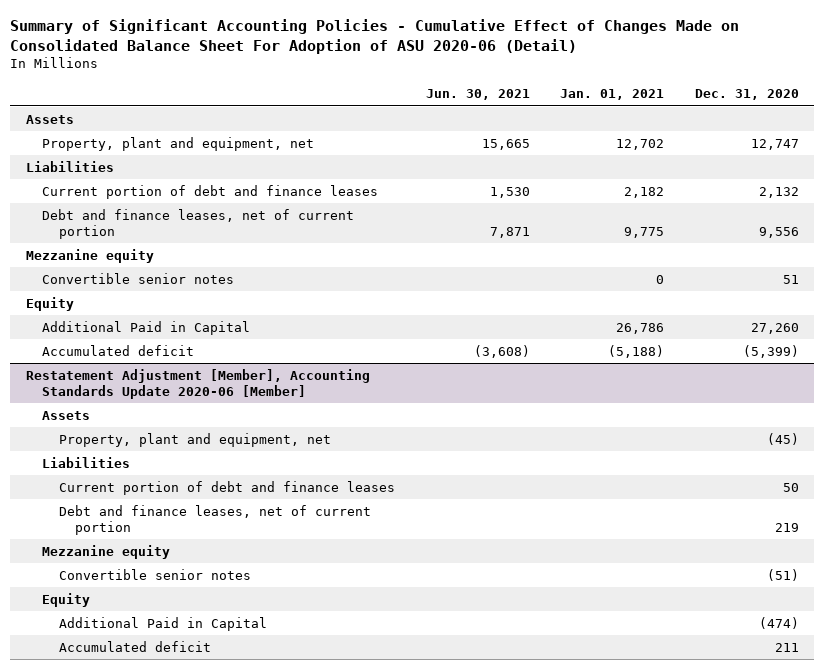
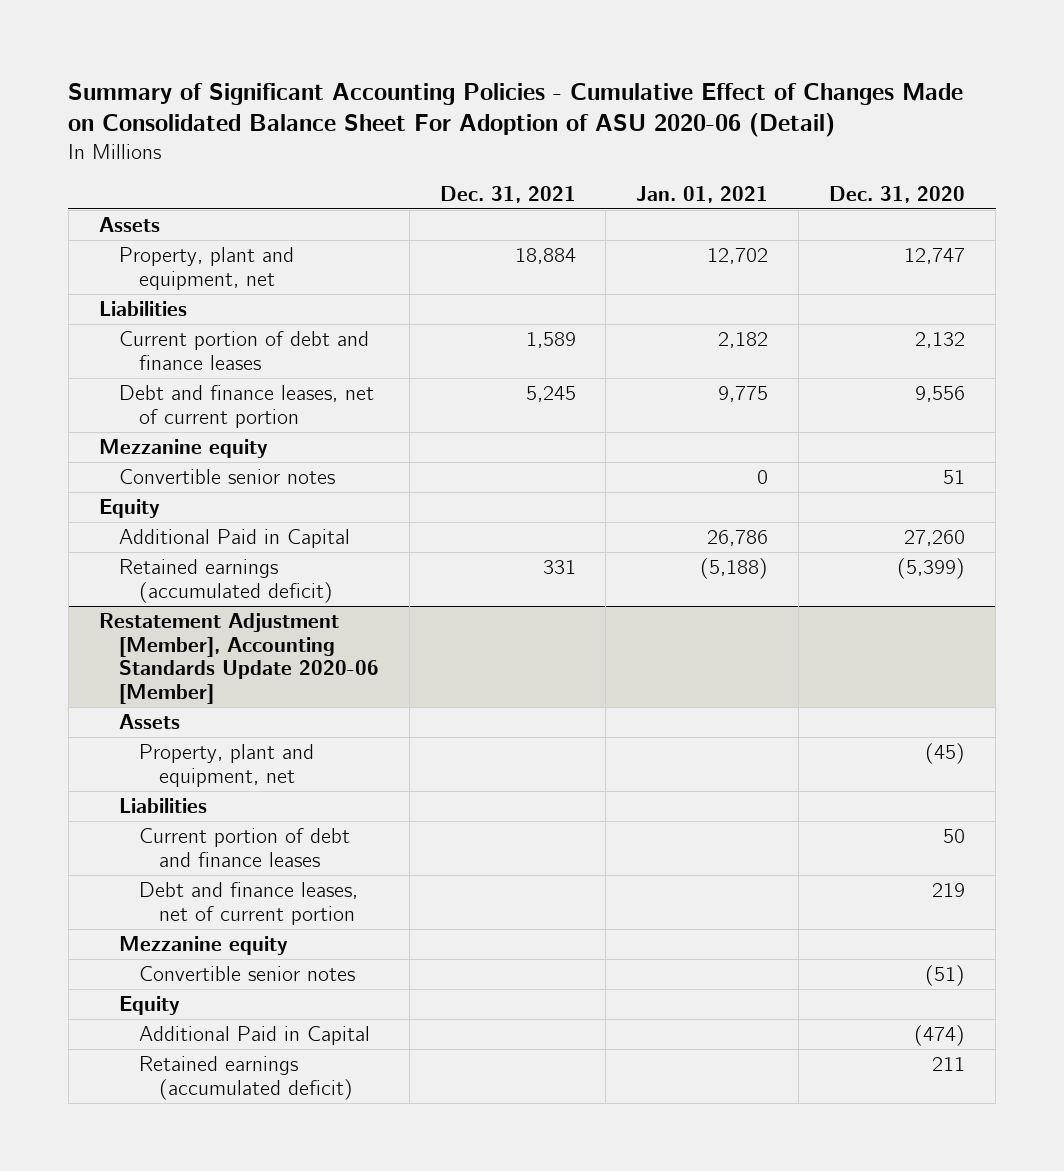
- | Jun. 30, 2021 | Jan. 01, 2021 | Dec. 31, 2020
+ | Dec. 31, 2021 | Jan. 01, 2021 | Dec. 31, 2020
- Accumulated deficit | (3,608) | (5,188) | (5,399)
+ Retained earnings (accumulated deficit) | 331 | (5,188) | (5,399)
@ Restatement Adjustment [Member], Accounting Standards Update 2020-06 [Member]
- Accumulated deficit | | | 211
+ Retained earnings (accumulated deficit) | | | 211

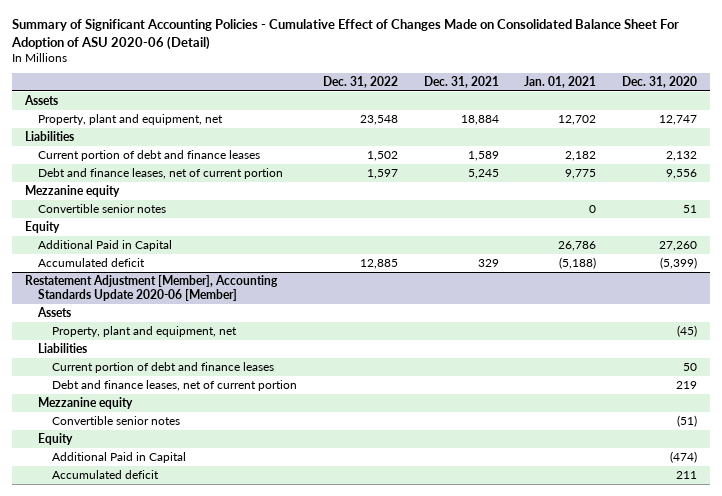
- | Dec. 31, 2021 | Jan. 01, 2021 | Dec. 31, 2020
+ | Dec. 31, 2022 | Dec. 31, 2021 | Jan. 01, 2021 | Dec. 31, 2020
- Retained earnings (accumulated deficit) | 331 | (5,188) | (5,399)
+ Accumulated deficit | 12,885 | 329 | (5,188) | (5,399)
@ Restatement Adjustment [Member], Accounting Standards Update 2020-06 [Member]
- Retained earnings (accumulated deficit) | | | 211
+ Accumulated deficit | | | | 211

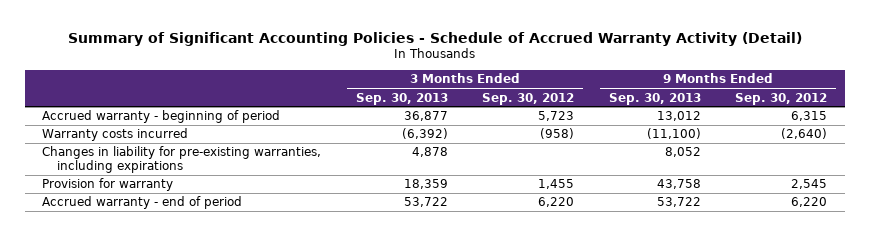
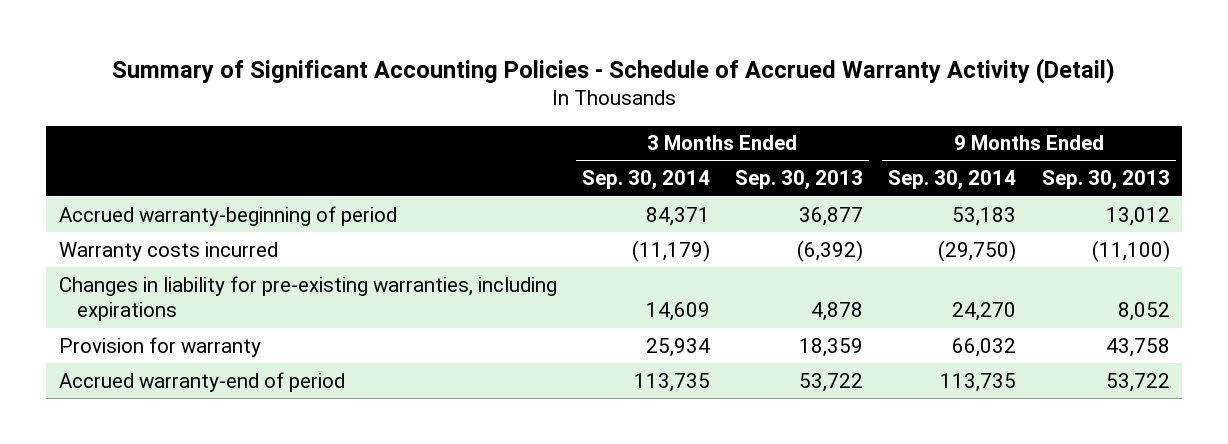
- | 3 Months Ended Sep. 30, 2013 | 3 Months Ended Sep. 30, 2012 | 9 Months Ended Sep. 30, 2013 | 9 Months Ended Sep. 30, 2012
+ | 3 Months Ended Sep. 30, 2014 | 3 Months Ended Sep. 30, 2013 | 9 Months Ended Sep. 30, 2014 | 9 Months Ended Sep. 30, 2013
- Accrued warranty - beginning of period | 36,877 | 5,723 | 13,012 | 6,315
+ Accrued warranty-beginning of period | 84,371 | 36,877 | 53,183 | 13,012
- Accrued warranty - end of period | 53,722 | 6,220 | 53,722 | 6,220
+ Accrued warranty-end of period | 113,735 | 53,722 | 113,735 | 53,722

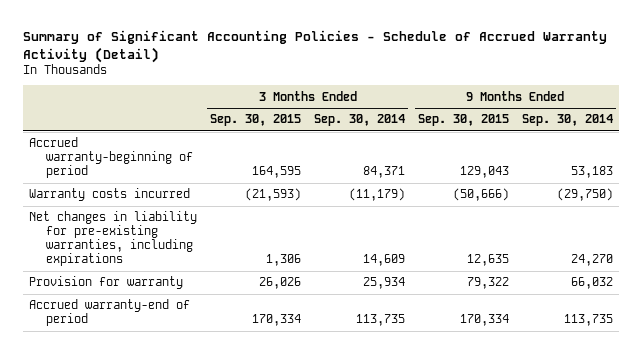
- | 3 Months Ended Sep. 30, 2014 | 3 Months Ended Sep. 30, 2013 | 9 Months Ended Sep. 30, 2014 | 9 Months Ended Sep. 30, 2013
+ | 3 Months Ended Sep. 30, 2015 | 3 Months Ended Sep. 30, 2014 | 9 Months Ended Sep. 30, 2015 | 9 Months Ended Sep. 30, 2014
- Changes in liability for pre-existing warranties, including expirations | 14,609 | 4,878 | 24,270 | 8,052
+ Net changes in liability for pre-existing warranties, including expirations | 1,306 | 14,609 | 12,635 | 24,270

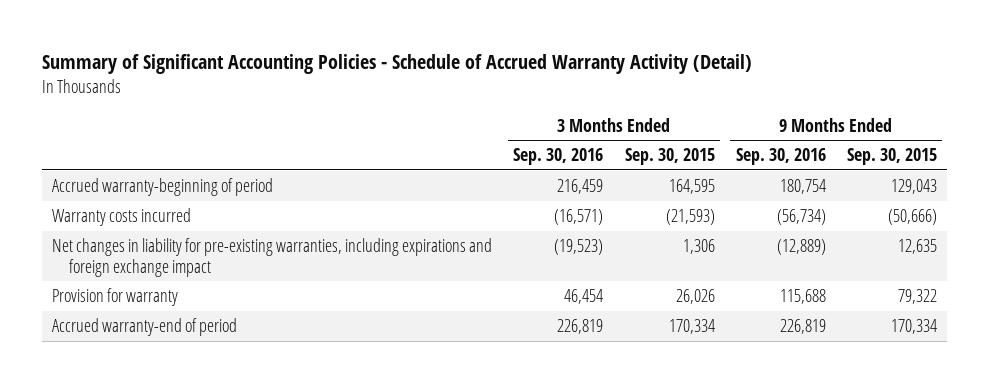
- | 3 Months Ended Sep. 30, 2015 | 3 Months Ended Sep. 30, 2014 | 9 Months Ended Sep. 30, 2015 | 9 Months Ended Sep. 30, 2014
+ | 3 Months Ended Sep. 30, 2016 | 3 Months Ended Sep. 30, 2015 | 9 Months Ended Sep. 30, 2016 | 9 Months Ended Sep. 30, 2015
- Net changes in liability for pre-existing warranties, including expirations | 1,306 | 14,609 | 12,635 | 24,270
+ Net changes in liability for pre-existing warranties, including expirations and foreign exchange impact | (19,523) | 1,306 | (12,889) | 12,635

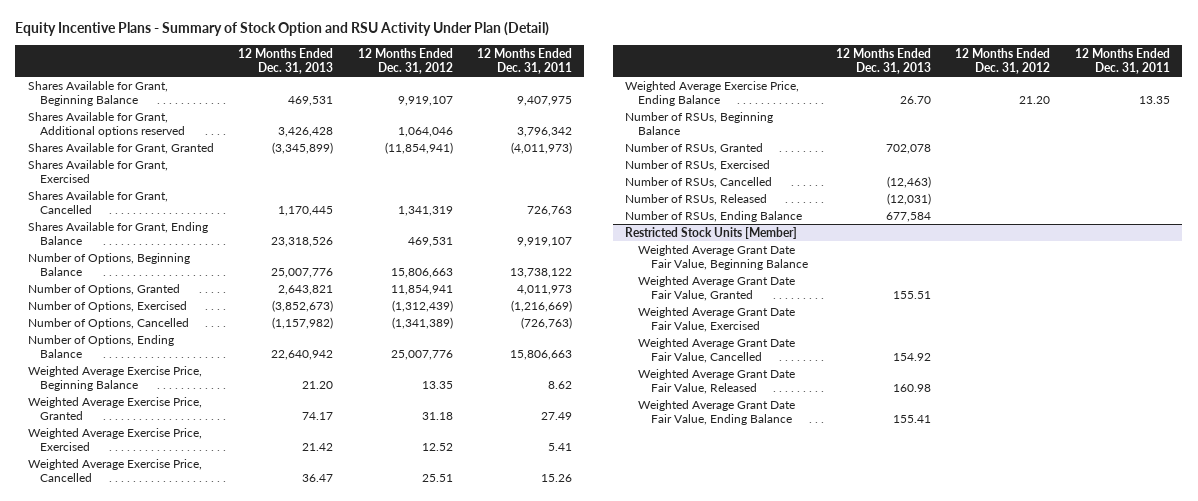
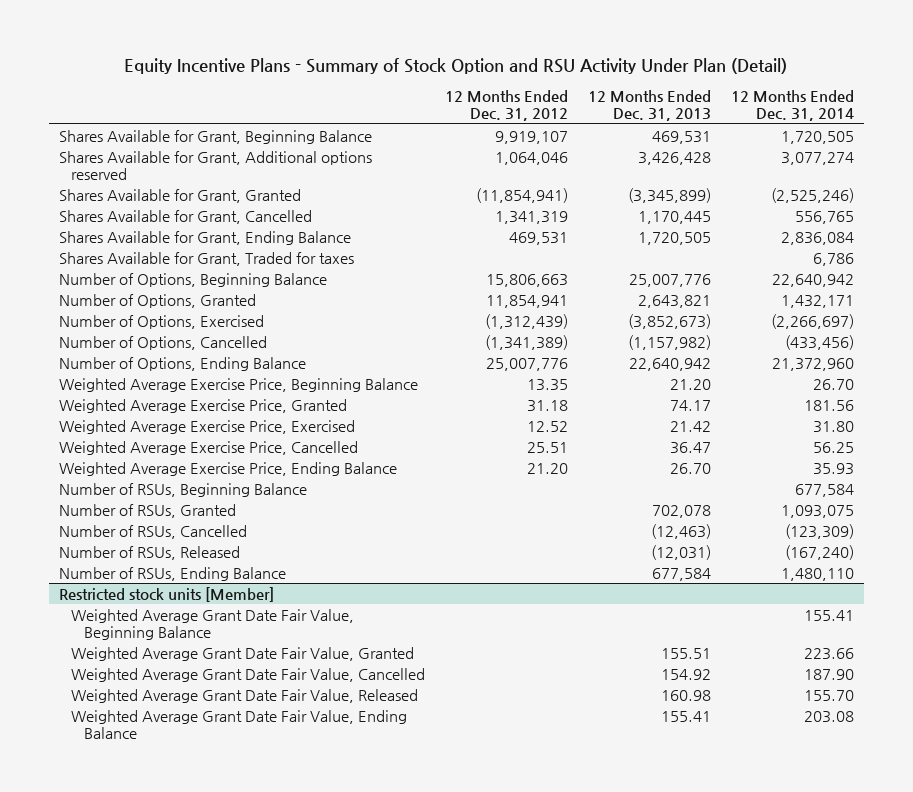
- | 12 Months Ended Dec. 31, 2013 | 12 Months Ended Dec. 31, 2012 | 12 Months Ended Dec. 31, 2011
+ | 12 Months Ended Dec. 31, 2012 | 12 Months Ended Dec. 31, 2013 | 12 Months Ended Dec. 31, 2014
- Shares Available for Grant, Exercised
- Shares Available for Grant, Ending Balance | 23,318,526 | 469,531 | 9,919,107
+ Shares Available for Grant, Ending Balance | 469,531 | 1,720,505 | 2,836,084
+ Shares Available for Grant, Traded for taxes | | | 6,786
- Number of RSUs, Exercised
- Restricted Stock Units [Member]
+ Restricted stock units [Member]
- Weighted Average Grant Date Fair Value, Exercised

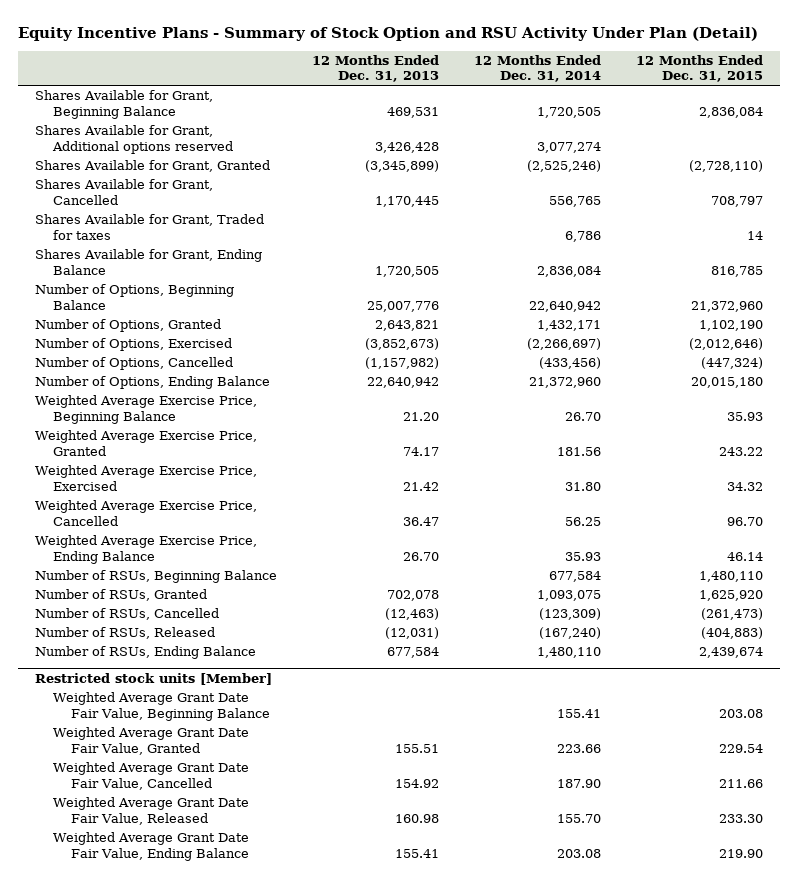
- | 12 Months Ended Dec. 31, 2012 | 12 Months Ended Dec. 31, 2013 | 12 Months Ended Dec. 31, 2014
+ | 12 Months Ended Dec. 31, 2013 | 12 Months Ended Dec. 31, 2014 | 12 Months Ended Dec. 31, 2015
moved down: Shares Available for Grant, Ending Balance | 1,720,505 | 2,836,084 | 816,785

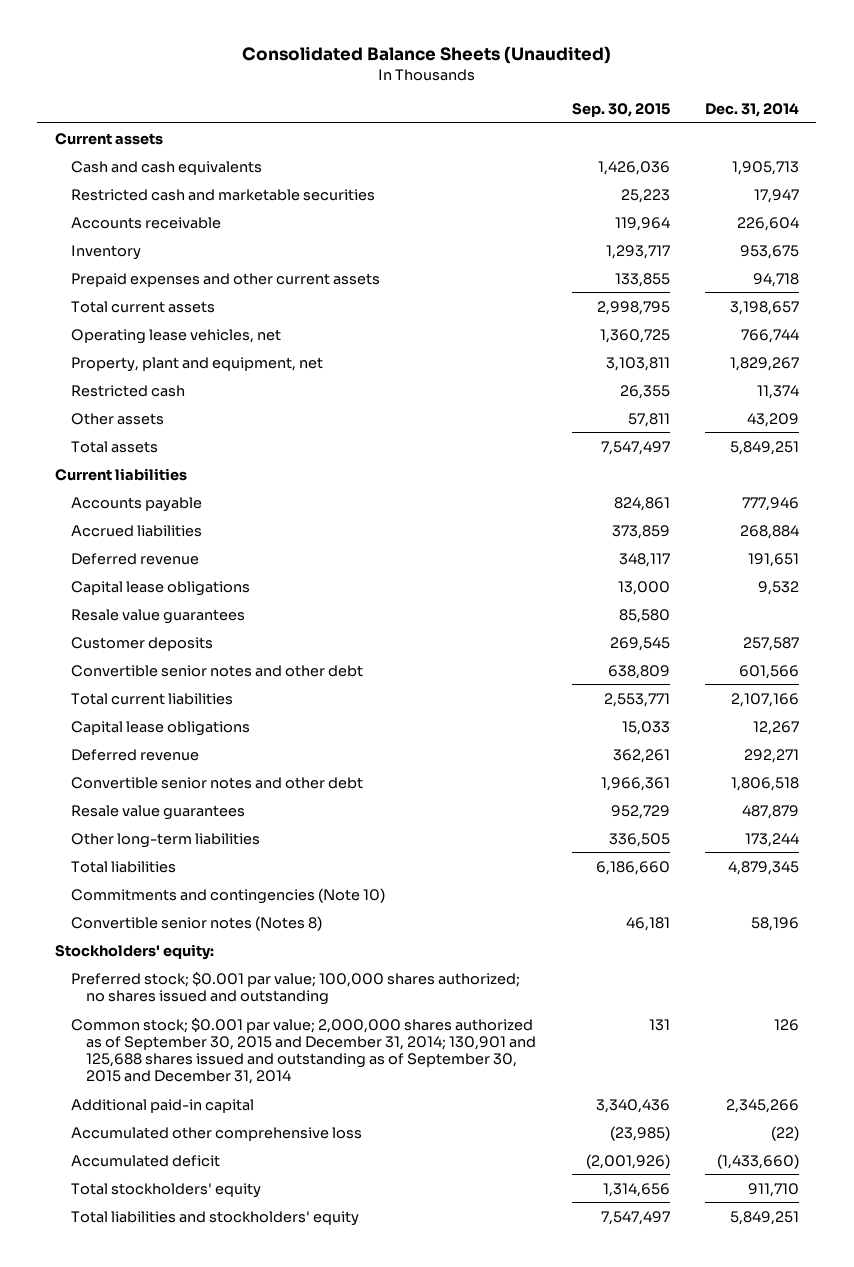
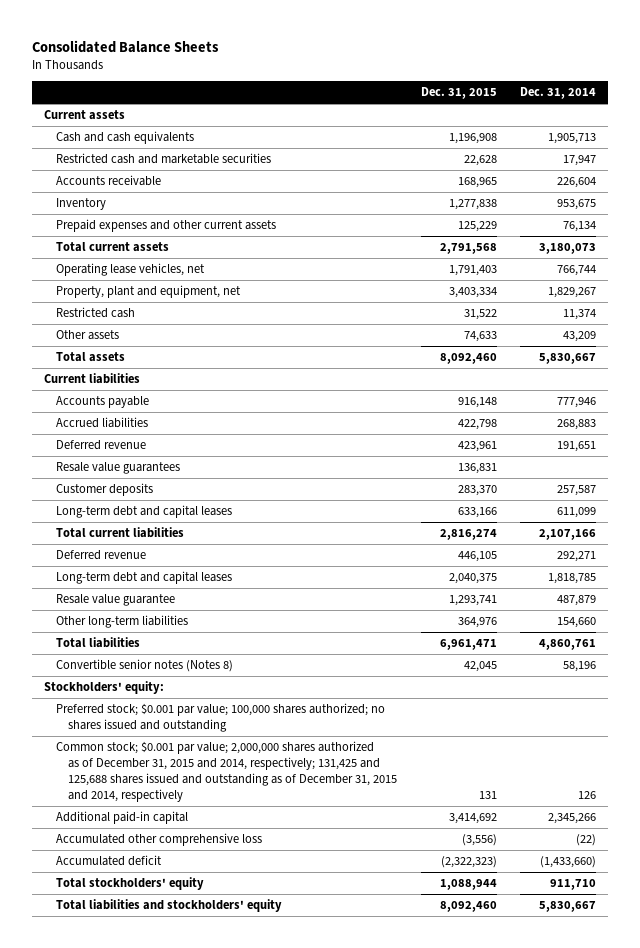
- Consolidated Balance Sheets (Unaudited)
+ Consolidated Balance Sheets
- | Sep. 30, 2015 | Dec. 31, 2014
+ | Dec. 31, 2015 | Dec. 31, 2014
- Prepaid expenses and other current assets | 133,855 | 94,718
- Total current assets | 2,998,795 | 3,198,657
+ Prepaid expenses and other current assets | 125,229 | 76,134
+ Total current assets | 2,791,568 | 3,180,073
- Total assets | 7,547,497 | 5,849,251
+ Total assets | 8,092,460 | 5,830,667
- Accrued liabilities | 373,859 | 268,884
+ Accrued liabilities | 422,798 | 268,883
- Capital lease obligations | 13,000 | 9,532
- Convertible senior notes and other debt | 638,809 | 601,566
+ Long-term debt and capital leases | 633,166 | 611,099
- Capital lease obligations | 15,033 | 12,267
- Convertible senior notes and other debt | 1,966,361 | 1,806,518
- Resale value guarantees | 952,729 | 487,879
- Other long-term liabilities | 336,505 | 173,244
- Total liabilities | 6,186,660 | 4,879,345
- Commitments and contingencies (Note 10)
+ Long-term debt and capital leases | 2,040,375 | 1,818,785
+ Resale value guarantee | 1,293,741 | 487,879
+ Other long-term liabilities | 364,976 | 154,660
+ Total liabilities | 6,961,471 | 4,860,761
- Common stock; $0.001 par value; 2,000,000 shares authorized as of September 30, 2015 and December 31, 2014; 130,901 and 125,688 shares issued and outstanding as of September 30, 2015 and December 31, 2014 | 131 | 126
+ Common stock; $0.001 par value; 2,000,000 shares authorized as of December 31, 2015 and 2014, respectively; 131,425 and 125,688 shares issued and outstanding as of December 31, 2015 and 2014, respectively | 131 | 126
- Total liabilities and stockholders' equity | 7,547,497 | 5,849,251
+ Total liabilities and stockholders' equity | 8,092,460 | 5,830,667

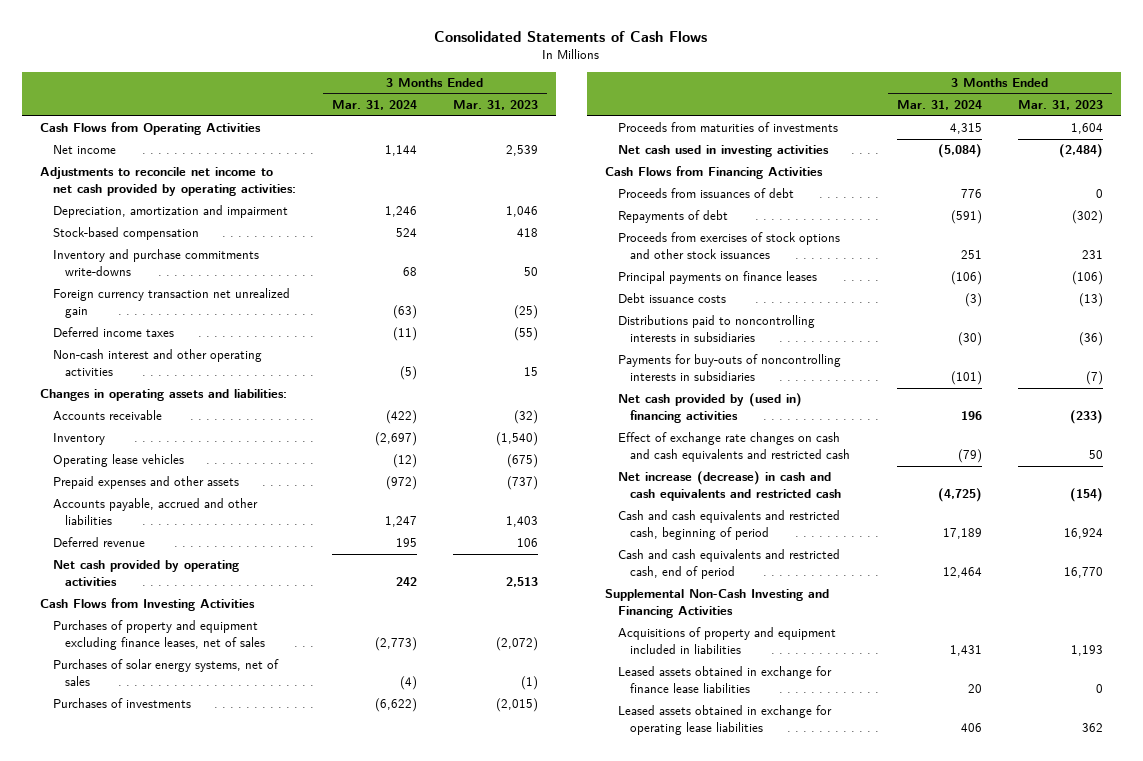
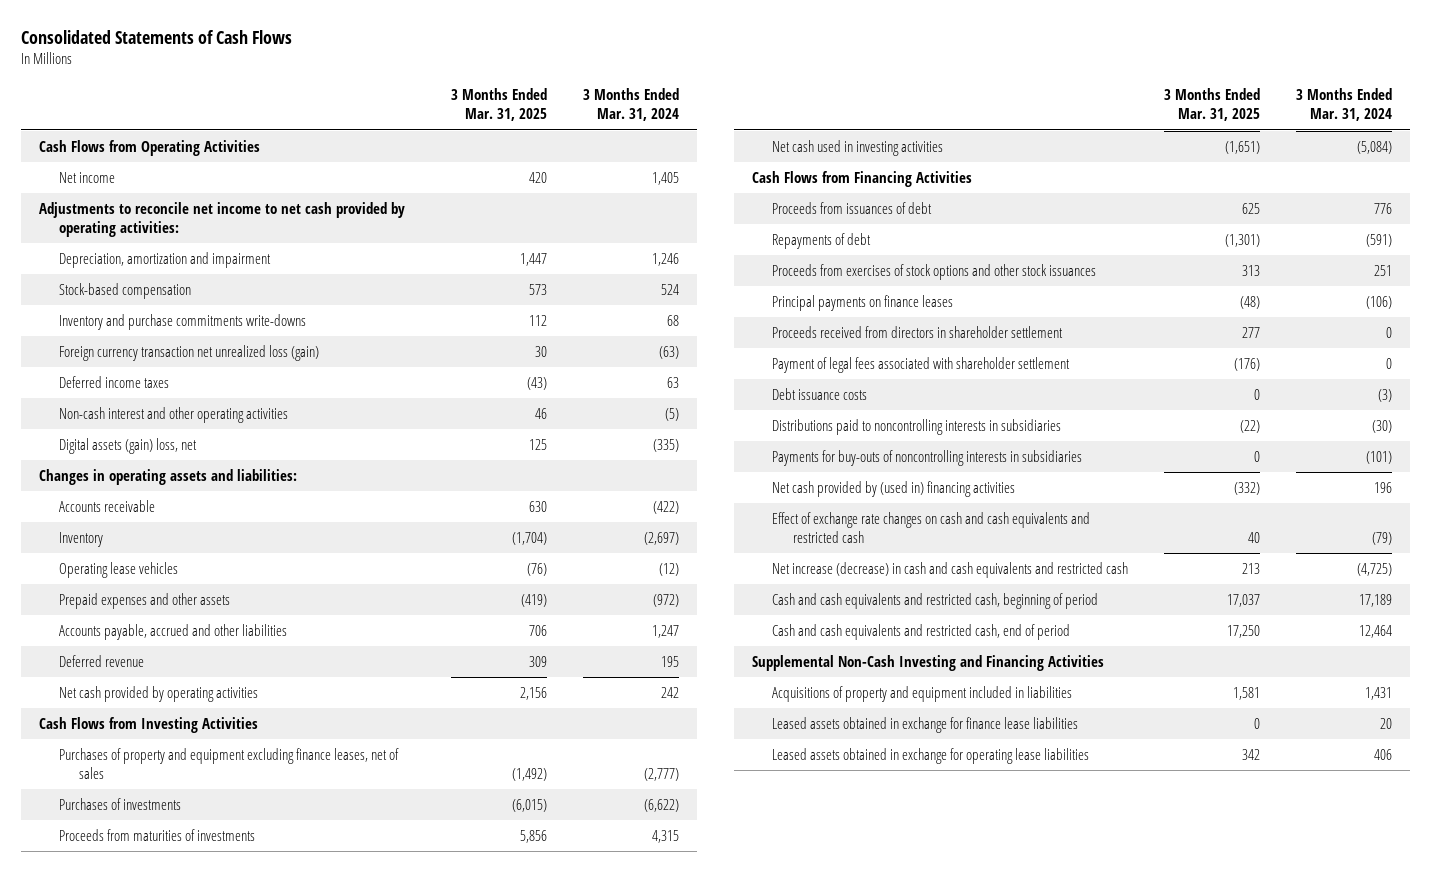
- | 3 Months Ended Mar. 31, 2024 | 3 Months Ended Mar. 31, 2023
+ | 3 Months Ended Mar. 31, 2025 | 3 Months Ended Mar. 31, 2024
- Net income | 1,144 | 2,539
+ Net income | 420 | 1,405
- Foreign currency transaction net unrealized gain | (63) | (25)
- Deferred income taxes | (11) | (55)
+ Foreign currency transaction net unrealized loss (gain) | 30 | (63)
+ Deferred income taxes | (43) | 63
+ Digital assets (gain) loss, net | 125 | (335)
- Purchases of property and equipment excluding finance leases, net of sales | (2,773) | (2,072)
- Purchases of solar energy systems, net of sales | (4) | (1)
+ Purchases of property and equipment excluding finance leases, net of sales | (1,492) | (2,777)
+ Proceeds received from directors in shareholder settlement | 277 | 0
+ Payment of legal fees associated with shareholder settlement | (176) | 0

